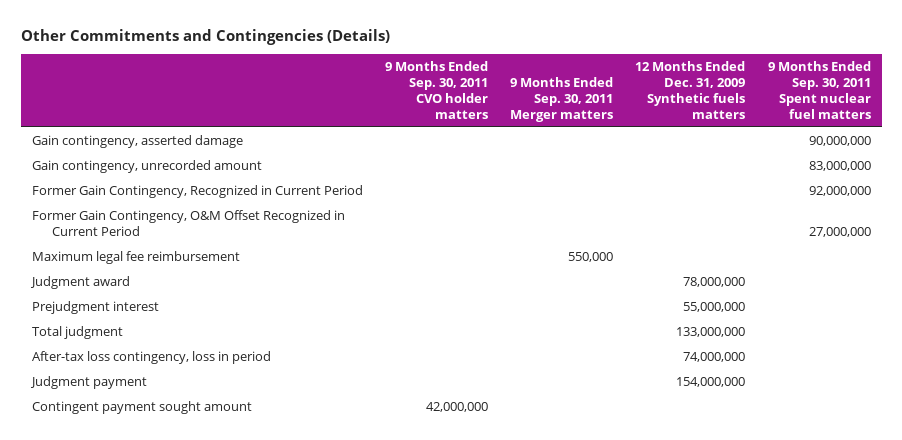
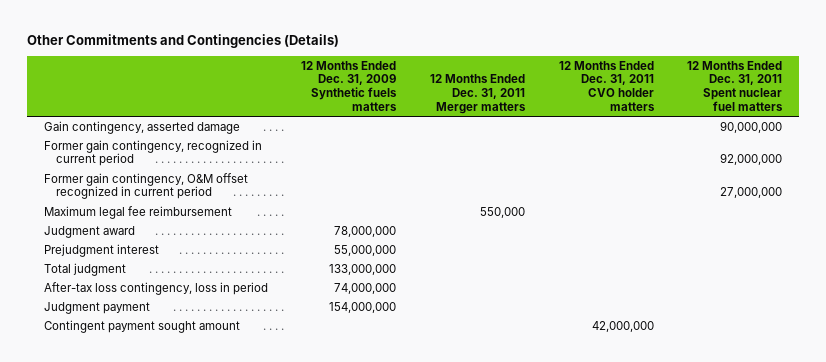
- | 9 Months Ended Sep. 30, 2011 CVO holder matters | 9 Months Ended Sep. 30, 2011 Merger matters | 12 Months Ended Dec. 31, 2009 Synthetic fuels matters | 9 Months Ended Sep. 30, 2011 Spent nuclear fuel matters
+ | 12 Months Ended Dec. 31, 2009 Synthetic fuels matters | 12 Months Ended Dec. 31, 2011 Merger matters | 12 Months Ended Dec. 31, 2011 CVO holder matters | 12 Months Ended Dec. 31, 2011 Spent nuclear fuel matters
- Gain contingency, unrecorded amount | | | | 83,000,000
- Former Gain Contingency, Recognized in Current Period | | | | 92,000,000
- Former Gain Contingency, O&M Offset Recognized in Current Period | | | | 27,000,000
+ Former gain contingency, recognized in current period | | | | 92,000,000
+ Former gain contingency, O&M offset recognized in current period | | | | 27,000,000

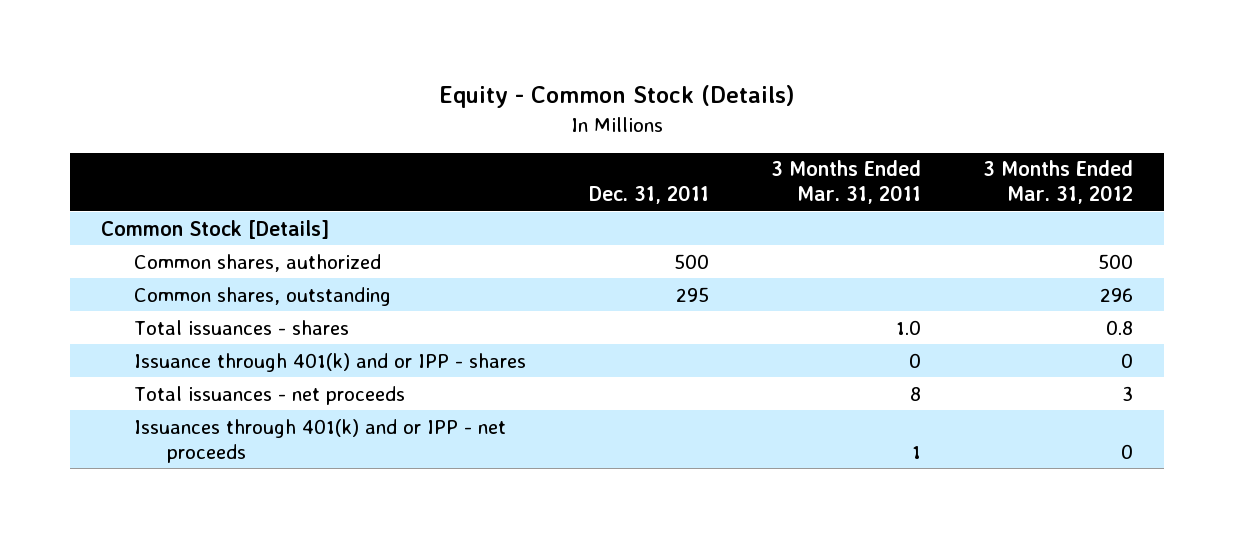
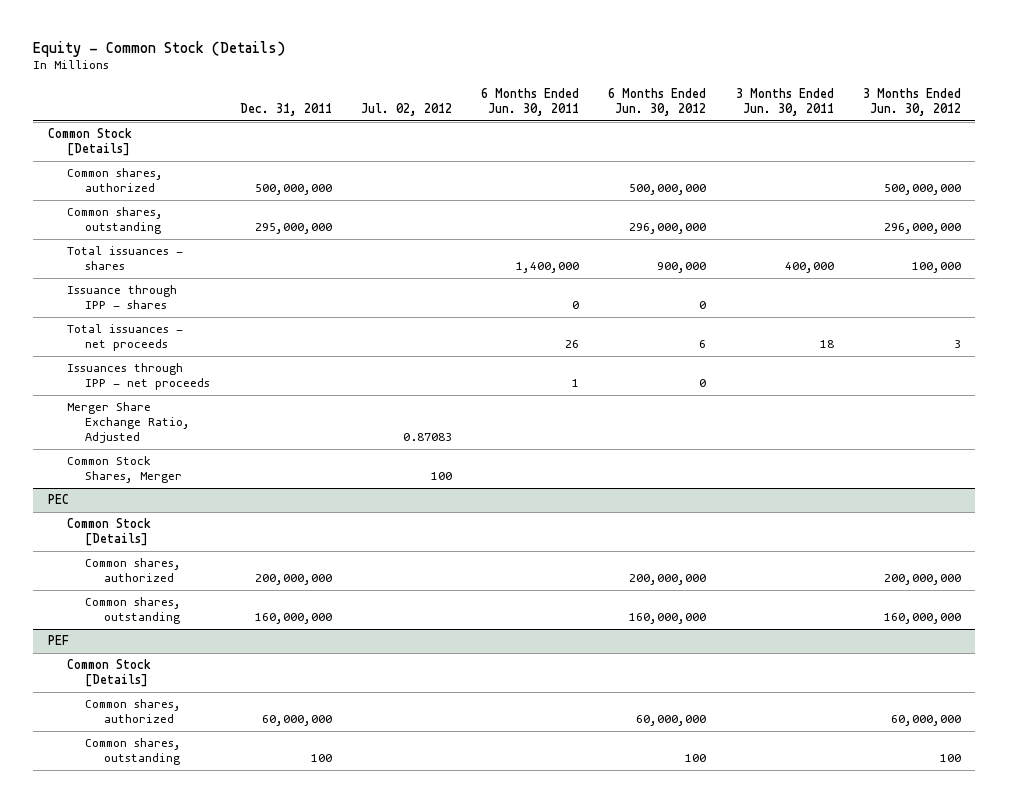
- | Dec. 31, 2011 | 3 Months Ended Mar. 31, 2011 | 3 Months Ended Mar. 31, 2012
+ | Dec. 31, 2011 | Jul. 02, 2012 | 6 Months Ended Jun. 30, 2011 | 6 Months Ended Jun. 30, 2012 | 3 Months Ended Jun. 30, 2011 | 3 Months Ended Jun. 30, 2012
- Common shares, authorized | 500 | | 500
- Common shares, outstanding | 295 | | 296
+ Common shares, authorized | 500,000,000 | | | 500,000,000 | | 500,000,000
+ Common shares, outstanding | 295,000,000 | | | 296,000,000 | | 296,000,000
- Issuance through 401(k) and or IPP - shares | | 0 | 0
+ Issuance through IPP - shares | | | 0 | 0 | |
- Issuances through 401(k) and or IPP - net proceeds | | 1 | 0
+ Issuances through IPP - net proceeds | | | 1 | 0 | |
+ Merger Share Exchange Ratio, Adjusted | | 0.87083 | | | |
+ Common Stock Shares, Merger | | 100 | | | |
+ PEC
+ Common Stock [Details]
+ Common shares, authorized | 200,000,000 | | | 200,000,000 | | 200,000,000
+ Common shares, outstanding | 160,000,000 | | | 160,000,000 | | 160,000,000
+ PEF
+ Common Stock [Details]
+ Common shares, authorized | 60,000,000 | | | 60,000,000 | | 60,000,000
+ Common shares, outstanding | 100 | | | 100 | | 100

